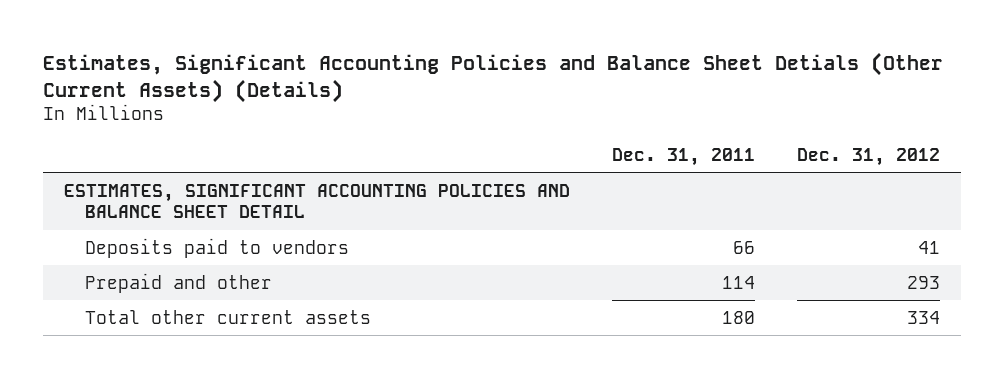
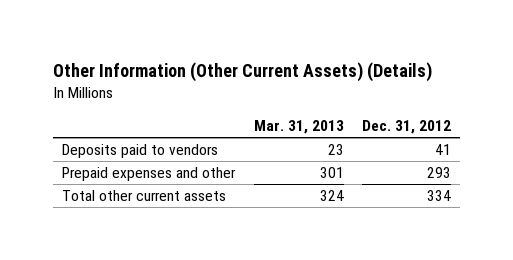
- Estimates, Significant Accounting Policies and Balance Sheet Detials (Other Current Assets) (Details)
+ Other Information (Other Current Assets) (Details)
- | Dec. 31, 2011 | Dec. 31, 2012
+ | Mar. 31, 2013 | Dec. 31, 2012
- ESTIMATES, SIGNIFICANT ACCOUNTING POLICIES AND BALANCE SHEET DETAIL
- Prepaid and other | 114 | 293
+ Prepaid expenses and other | 301 | 293

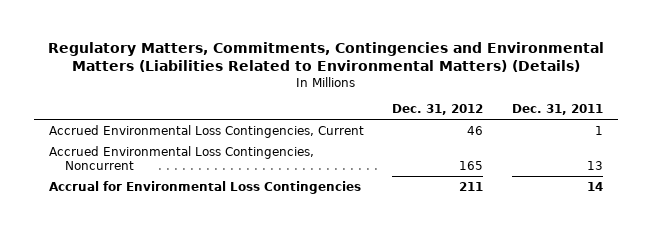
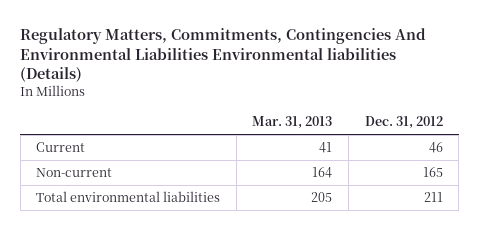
- Regulatory Matters, Commitments, Contingencies and Environmental Matters (Liabilities Related to Environmental Matters) (Details)
+ Regulatory Matters, Commitments, Contingencies And Environmental Liabilities Environmental liabilities (Details)
- | Dec. 31, 2012 | Dec. 31, 2011
+ | Mar. 31, 2013 | Dec. 31, 2012
- Accrued Environmental Loss Contingencies, Current | 46 | 1
- Accrued Environmental Loss Contingencies, Noncurrent | 165 | 13
- Accrual for Environmental Loss Contingencies | 211 | 14
+ Current | 41 | 46
+ Non-current | 164 | 165
+ Total environmental liabilities | 205 | 211

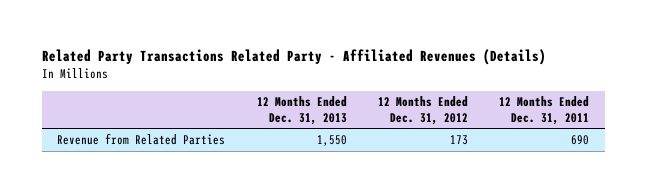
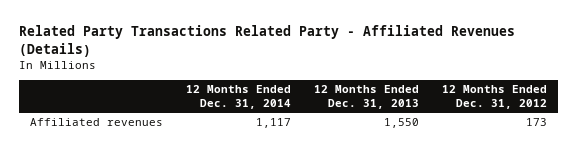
- | 12 Months Ended Dec. 31, 2013 | 12 Months Ended Dec. 31, 2012 | 12 Months Ended Dec. 31, 2011
+ | 12 Months Ended Dec. 31, 2014 | 12 Months Ended Dec. 31, 2013 | 12 Months Ended Dec. 31, 2012
- Revenue from Related Parties | 1,550 | 173 | 690
+ Affiliated revenues | 1,117 | 1,550 | 173

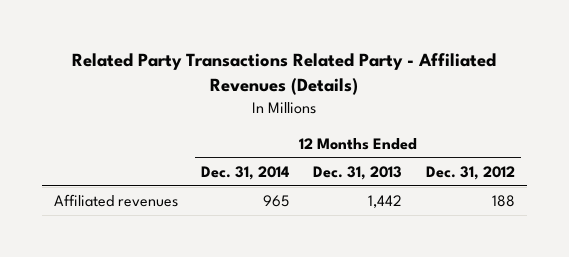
- Affiliated revenues | 1,117 | 1,550 | 173
+ Affiliated revenues | 965 | 1,442 | 188

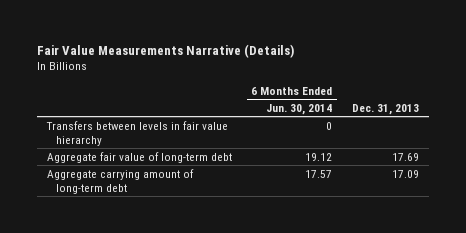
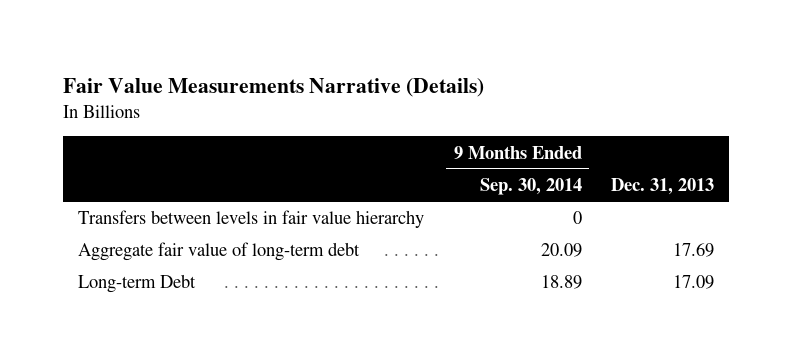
- | 6 Months Ended Jun. 30, 2014 | Dec. 31, 2013
+ | 9 Months Ended Sep. 30, 2014 | Dec. 31, 2013
- Aggregate carrying amount of long-term debt | 17.57 | 17.09
+ Long-term Debt | 18.89 | 17.09

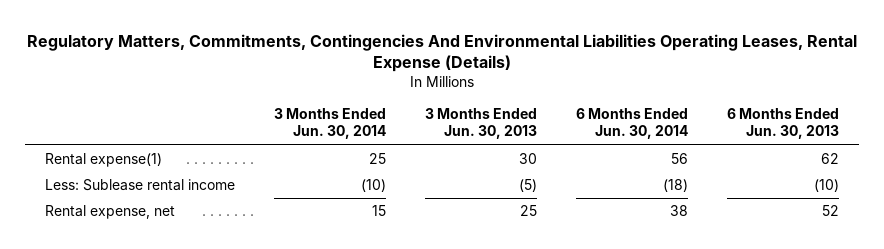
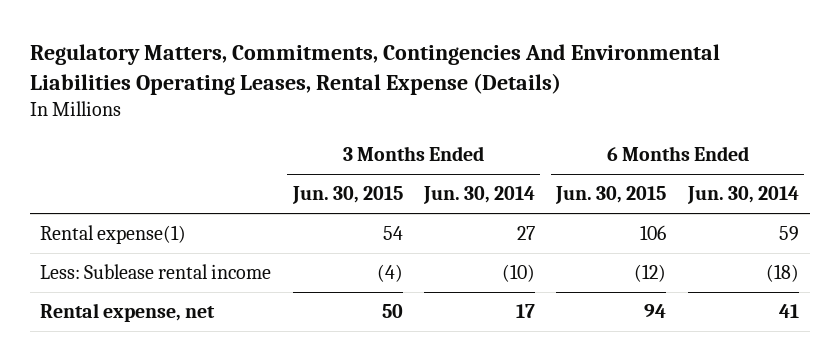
- | 3 Months Ended Jun. 30, 2014 | 3 Months Ended Jun. 30, 2013 | 6 Months Ended Jun. 30, 2014 | 6 Months Ended Jun. 30, 2013
+ | 3 Months Ended Jun. 30, 2015 | 3 Months Ended Jun. 30, 2014 | 6 Months Ended Jun. 30, 2015 | 6 Months Ended Jun. 30, 2014
- Rental expense(1) | 25 | 30 | 56 | 62
+ Rental expense(1) | 54 | 27 | 106 | 59
- Rental expense, net | 15 | 25 | 38 | 52
+ Rental expense, net | 50 | 17 | 94 | 41

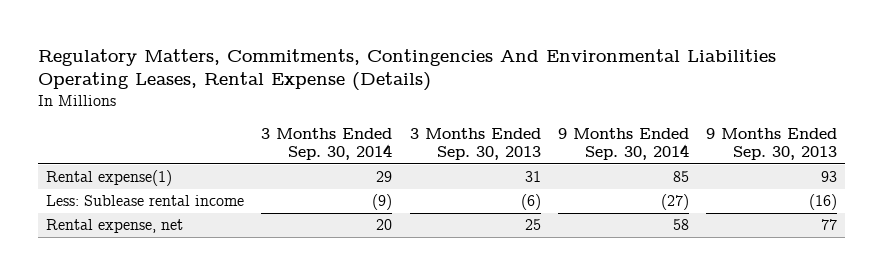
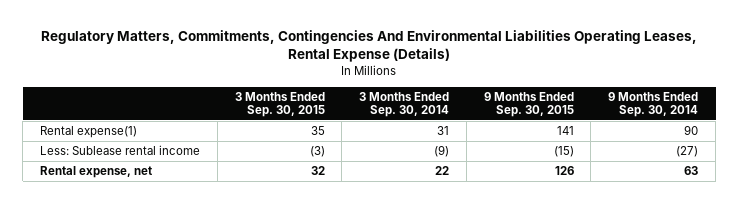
- | 3 Months Ended Sep. 30, 2014 | 3 Months Ended Sep. 30, 2013 | 9 Months Ended Sep. 30, 2014 | 9 Months Ended Sep. 30, 2013
+ | 3 Months Ended Sep. 30, 2015 | 3 Months Ended Sep. 30, 2014 | 9 Months Ended Sep. 30, 2015 | 9 Months Ended Sep. 30, 2014
- Rental expense(1) | 29 | 31 | 85 | 93
+ Rental expense(1) | 35 | 31 | 141 | 90
- Rental expense, net | 20 | 25 | 58 | 77
+ Rental expense, net | 32 | 22 | 126 | 63

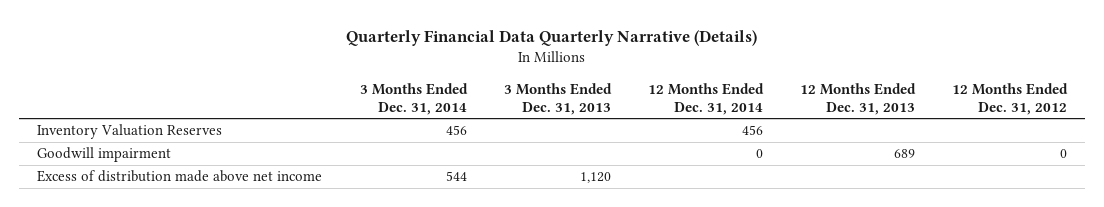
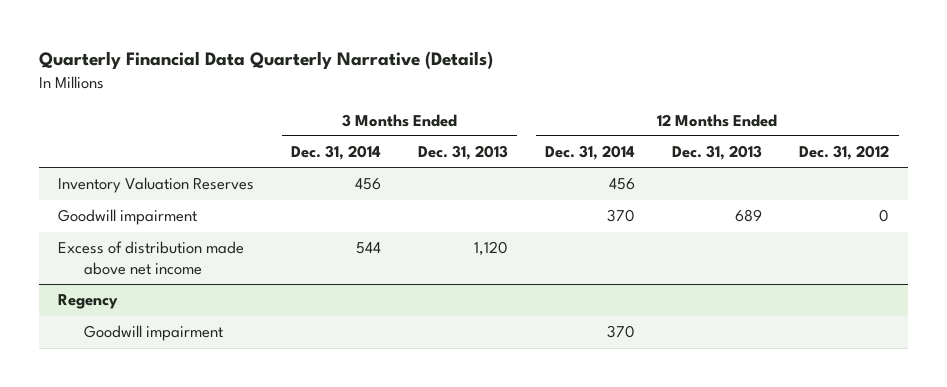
- Goodwill impairment | | | 0 | 689 | 0
+ Goodwill impairment | | | 370 | 689 | 0
+ Regency
+ Goodwill impairment | | | 370 | |

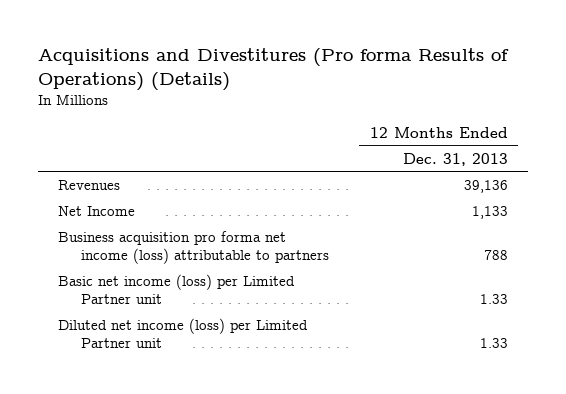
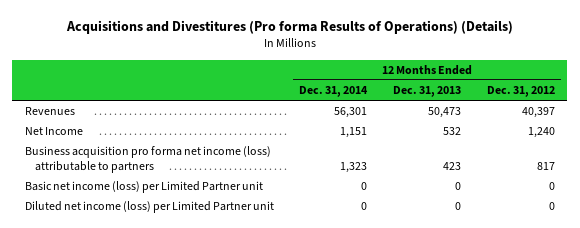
- | 12 Months Ended Dec. 31, 2013
+ | 12 Months Ended Dec. 31, 2014 | 12 Months Ended Dec. 31, 2013 | 12 Months Ended Dec. 31, 2012
- Revenues | 39,136
- Net Income | 1,133
- Business acquisition pro forma net income (loss) attributable to partners | 788
- Basic net income (loss) per Limited Partner unit | 1.33
- Diluted net income (loss) per Limited Partner unit | 1.33
+ Revenues | 56,301 | 50,473 | 40,397
+ Net Income | 1,151 | 532 | 1,240
+ Business acquisition pro forma net income (loss) attributable to partners | 1,323 | 423 | 817
+ Basic net income (loss) per Limited Partner unit | 0 | 0 | 0
+ Diluted net income (loss) per Limited Partner unit | 0 | 0 | 0

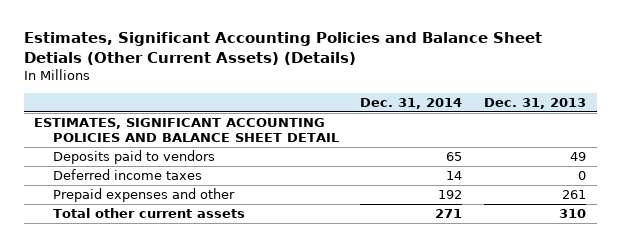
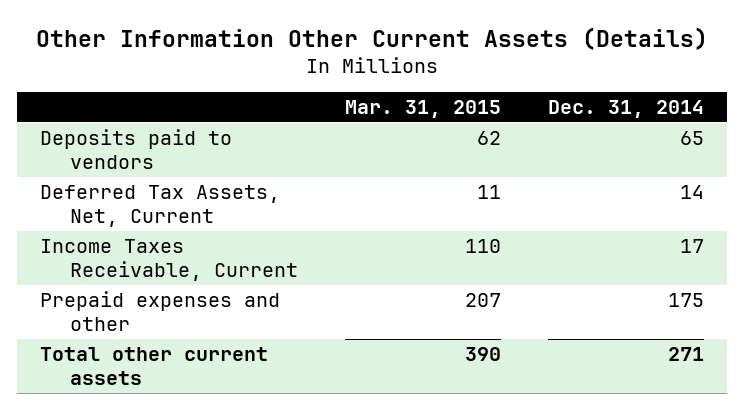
- Estimates, Significant Accounting Policies and Balance Sheet Detials (Other Current Assets) (Details)
+ Other Information Other Current Assets (Details)
- | Dec. 31, 2014 | Dec. 31, 2013
+ | Mar. 31, 2015 | Dec. 31, 2014
- ESTIMATES, SIGNIFICANT ACCOUNTING POLICIES AND BALANCE SHEET DETAIL
- Deferred income taxes | 14 | 0
- Prepaid expenses and other | 192 | 261
+ Deferred Tax Assets, Net, Current | 11 | 14
+ Income Taxes Receivable, Current | 110 | 17
+ Prepaid expenses and other | 207 | 175

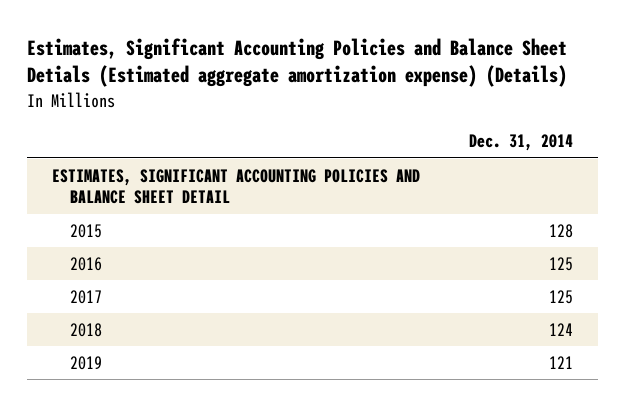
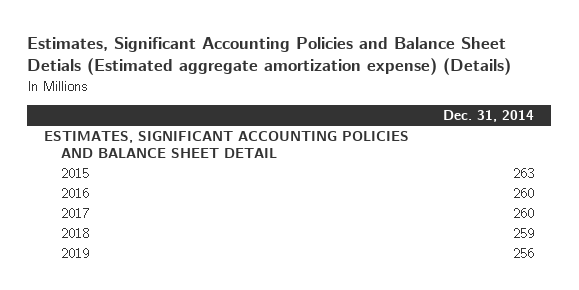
- 2015 | 128
- 2016 | 125
- 2017 | 125
- 2018 | 124
- 2019 | 121
+ 2015 | 263
+ 2016 | 260
+ 2017 | 260
+ 2018 | 259
+ 2019 | 256

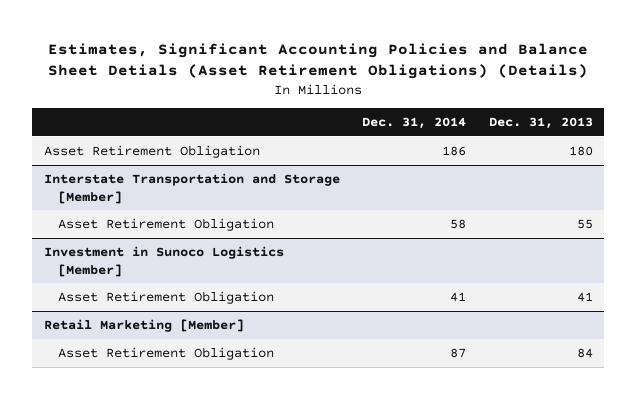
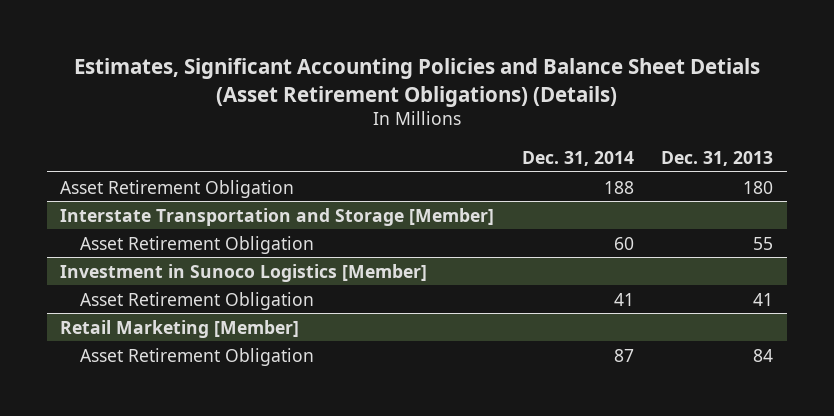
- Asset Retirement Obligation | 186 | 180
+ Asset Retirement Obligation | 188 | 180
@ Interstate Transportation and Storage [Member]
- Asset Retirement Obligation | 58 | 55
+ Asset Retirement Obligation | 60 | 55

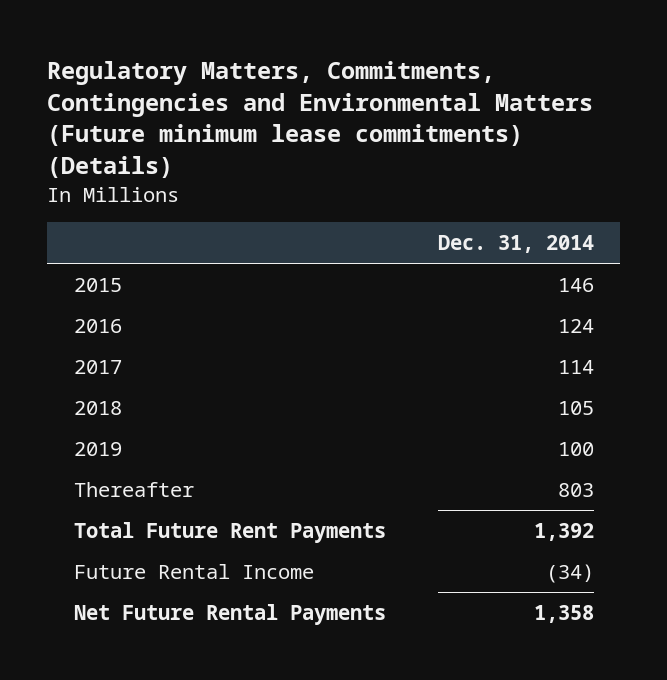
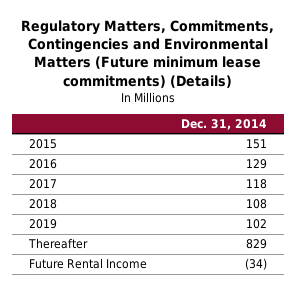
- 2015 | 146
- 2016 | 124
- 2017 | 114
- 2018 | 105
- 2019 | 100
- Thereafter | 803
- Total Future Rent Payments | 1,392
+ 2015 | 151
+ 2016 | 129
+ 2017 | 118
+ 2018 | 108
+ 2019 | 102
+ Thereafter | 829
- Net Future Rental Payments | 1,358

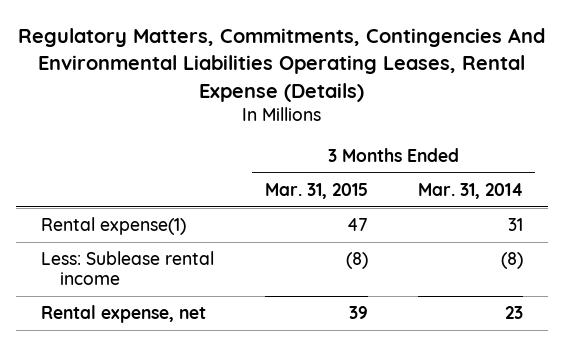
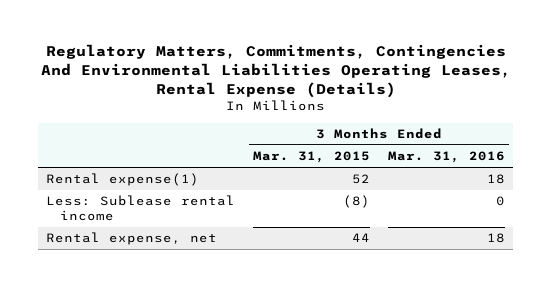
- | 3 Months Ended Mar. 31, 2015 | 3 Months Ended Mar. 31, 2014
+ | 3 Months Ended Mar. 31, 2015 | 3 Months Ended Mar. 31, 2016
- Rental expense(1) | 47 | 31
+ Rental expense(1) | 52 | 18
- Rental expense, net | 39 | 23
+ Rental expense, net | 44 | 18

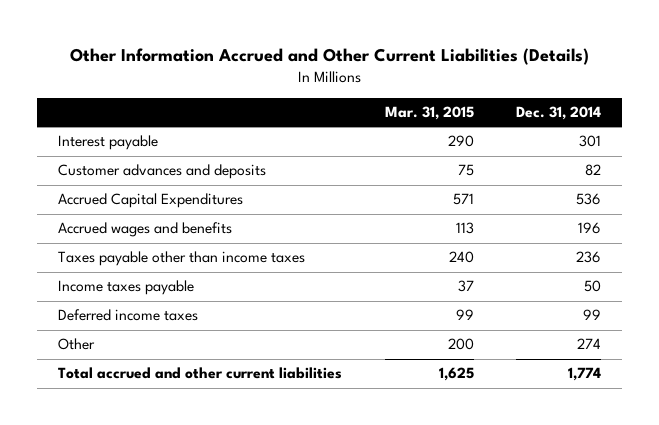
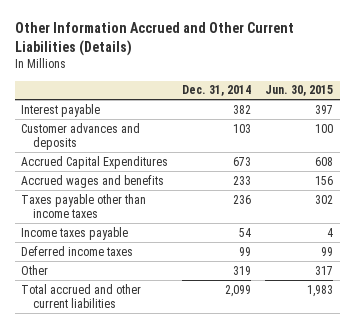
- | Mar. 31, 2015 | Dec. 31, 2014
+ | Dec. 31, 2014 | Jun. 30, 2015
- Interest payable | 290 | 301
- Customer advances and deposits | 75 | 82
- Accrued Capital Expenditures | 571 | 536
- Accrued wages and benefits | 113 | 196
+ Interest payable | 382 | 397
+ Customer advances and deposits | 103 | 100
+ Accrued Capital Expenditures | 673 | 608
+ Accrued wages and benefits | 233 | 156
- Income taxes payable | 37 | 50
+ Income taxes payable | 54 | 4
- Other | 200 | 274
- Total accrued and other current liabilities | 1,625 | 1,774
+ Other | 319 | 317
+ Total accrued and other current liabilities | 2,099 | 1,983

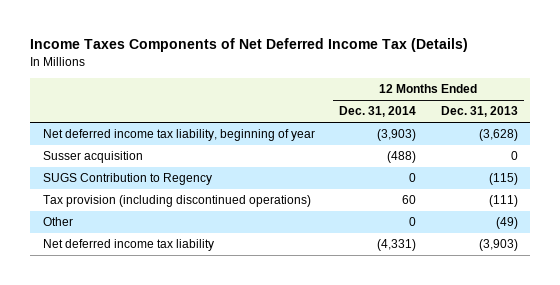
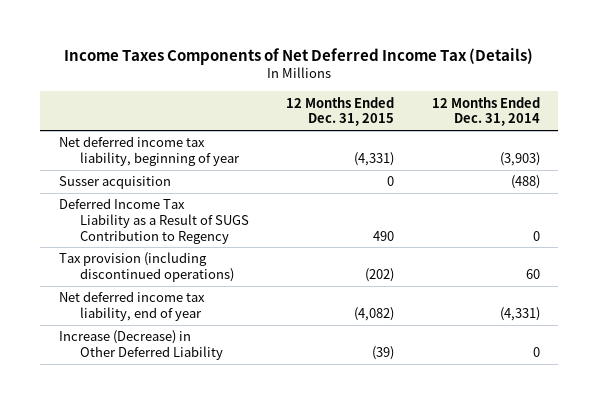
- | 12 Months Ended Dec. 31, 2014 | 12 Months Ended Dec. 31, 2013
+ | 12 Months Ended Dec. 31, 2015 | 12 Months Ended Dec. 31, 2014
- SUGS Contribution to Regency | 0 | (115)
+ Deferred Income Tax Liability as a Result of SUGS Contribution to Regency | 490 | 0
- Other | 0 | (49)
- Net deferred income tax liability | (4,331) | (3,903)
+ Net deferred income tax liability, end of year | (4,082) | (4,331)
+ Increase (Decrease) in Other Deferred Liability | (39) | 0

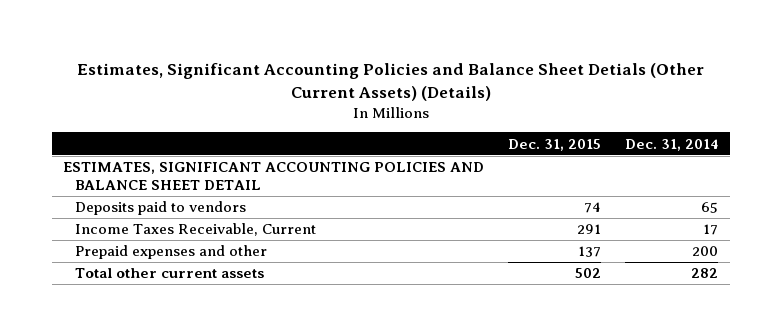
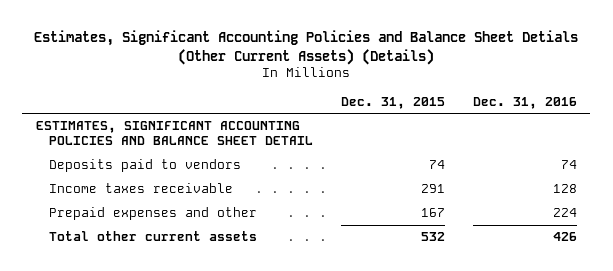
- | Dec. 31, 2015 | Dec. 31, 2014
+ | Dec. 31, 2015 | Dec. 31, 2016
- Income Taxes Receivable, Current | 291 | 17
- Prepaid expenses and other | 137 | 200
- Total other current assets | 502 | 282
+ Income taxes receivable | 291 | 128
+ Prepaid expenses and other | 167 | 224
+ Total other current assets | 532 | 426

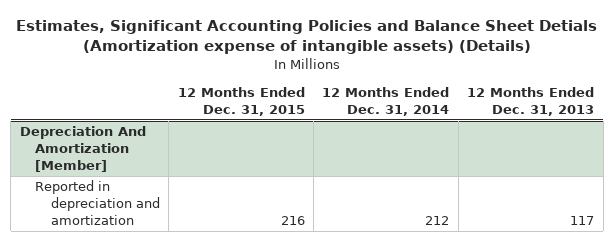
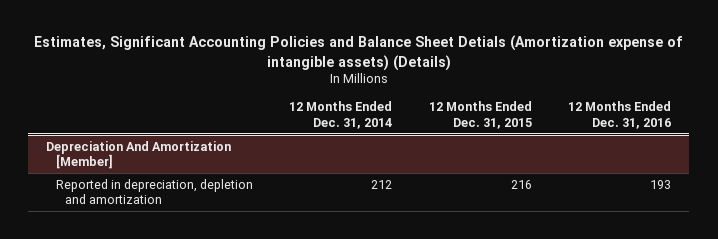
- | 12 Months Ended Dec. 31, 2015 | 12 Months Ended Dec. 31, 2014 | 12 Months Ended Dec. 31, 2013
+ | 12 Months Ended Dec. 31, 2014 | 12 Months Ended Dec. 31, 2015 | 12 Months Ended Dec. 31, 2016
@ Depreciation And Amortization [Member]
- Reported in depreciation and amortization | 216 | 212 | 117
+ Reported in depreciation, depletion and amortization | 212 | 216 | 193

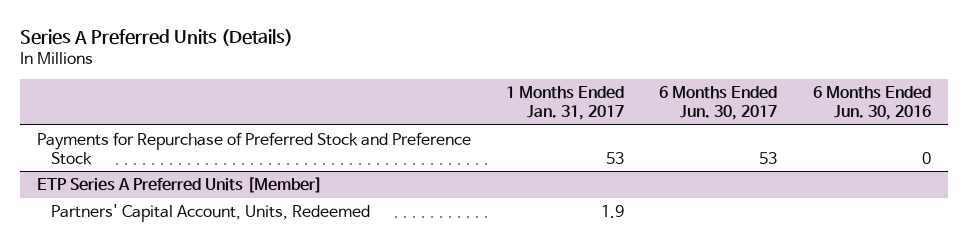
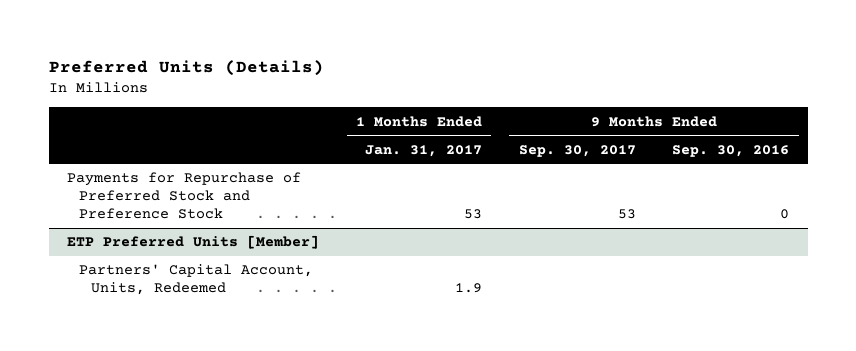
- Series A Preferred Units (Details)
+ Preferred Units (Details)
- | 1 Months Ended Jan. 31, 2017 | 6 Months Ended Jun. 30, 2017 | 6 Months Ended Jun. 30, 2016
+ | 1 Months Ended Jan. 31, 2017 | 9 Months Ended Sep. 30, 2017 | 9 Months Ended Sep. 30, 2016
- ETP Series A Preferred Units [Member]
+ ETP Preferred Units [Member]

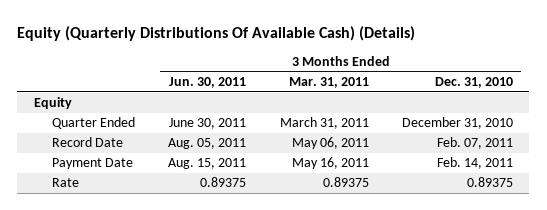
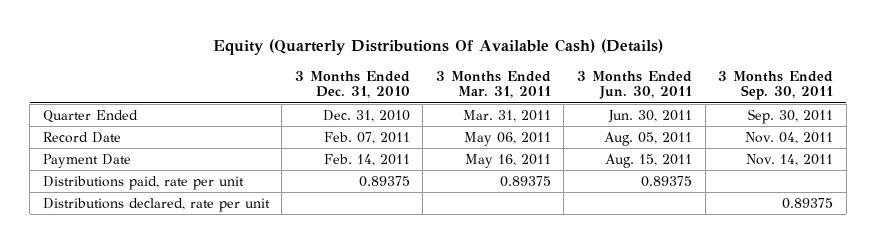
- | 3 Months Ended Jun. 30, 2011 | 3 Months Ended Mar. 31, 2011 | 3 Months Ended Dec. 31, 2010
+ | 3 Months Ended Dec. 31, 2010 | 3 Months Ended Mar. 31, 2011 | 3 Months Ended Jun. 30, 2011 | 3 Months Ended Sep. 30, 2011
- Equity
- Quarter Ended | June 30, 2011 | March 31, 2011 | December 31, 2010
+ Quarter Ended | Dec. 31, 2010 | Mar. 31, 2011 | Jun. 30, 2011 | Sep. 30, 2011
- Rate | 0.89375 | 0.89375 | 0.89375
+ Distributions paid, rate per unit | 0.89375 | 0.89375 | 0.89375 |
+ Distributions declared, rate per unit | | | | 0.89375

